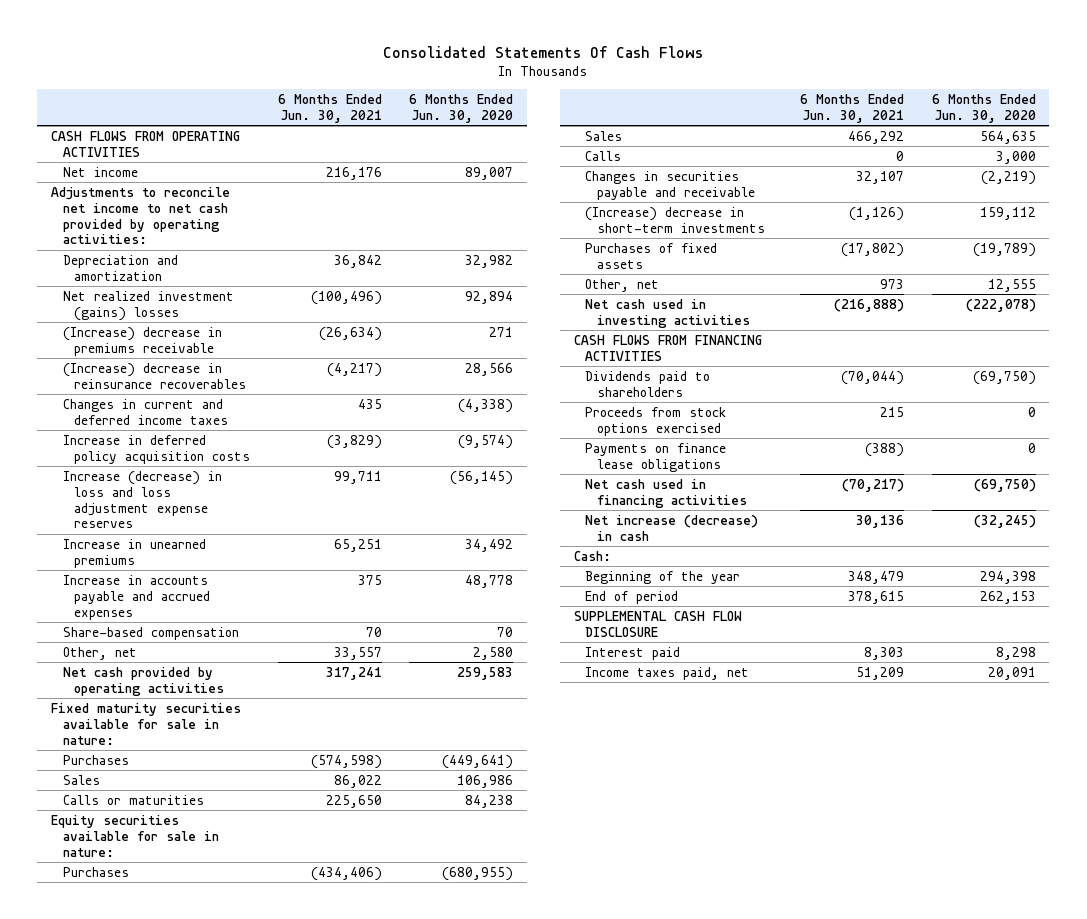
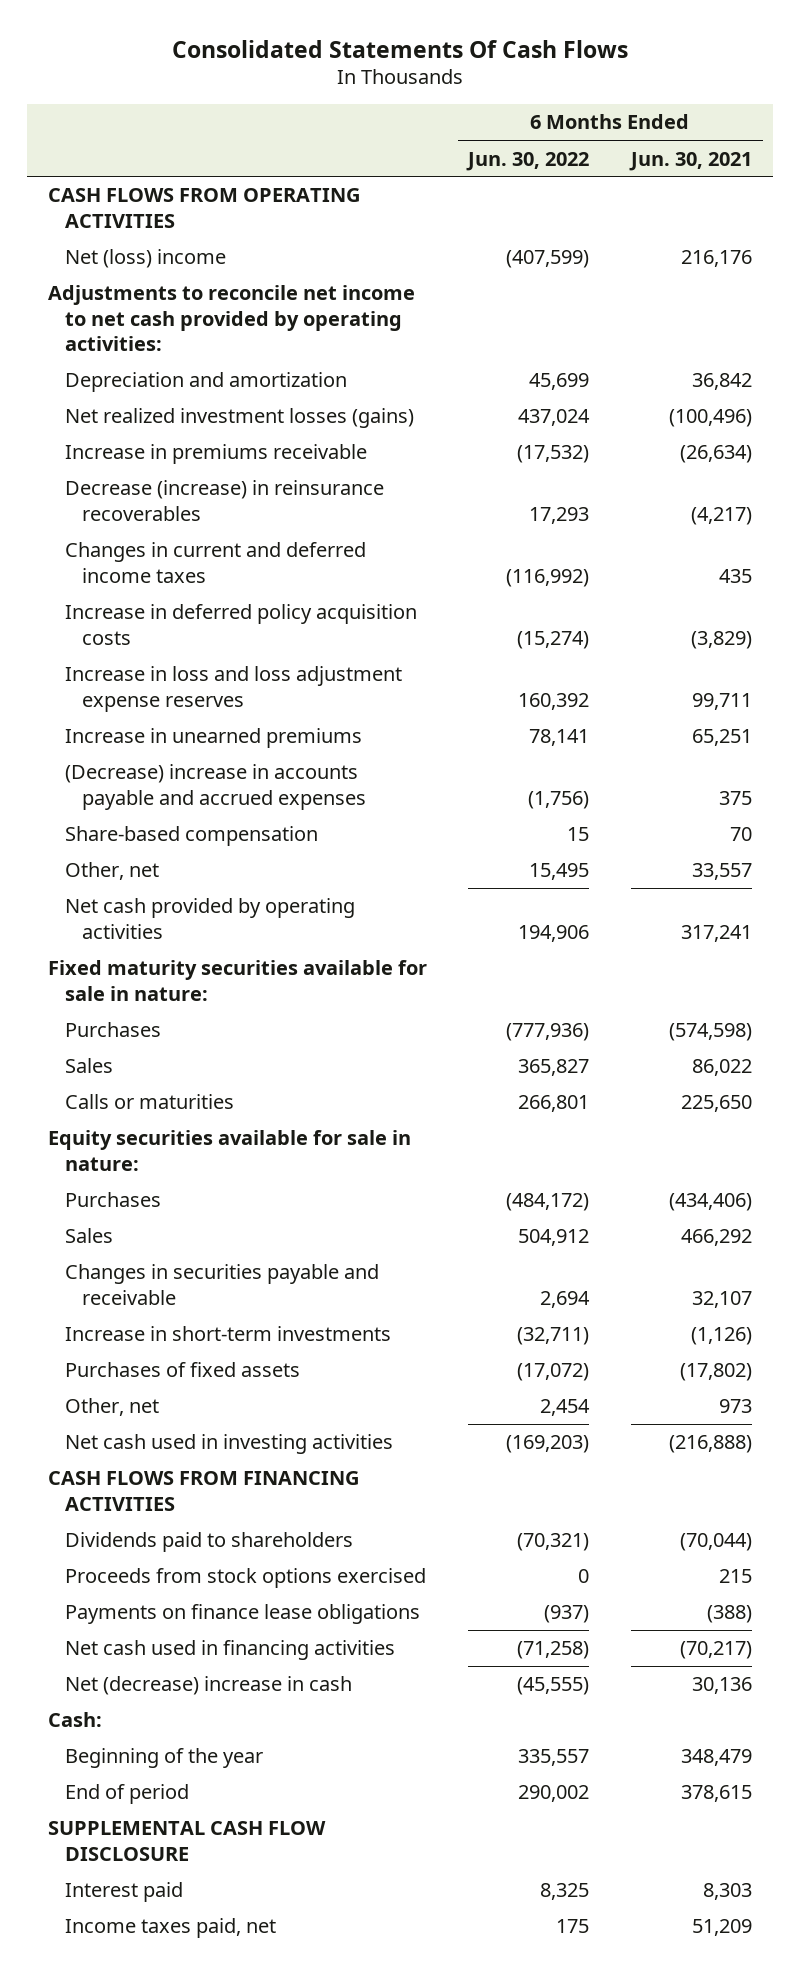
- | 6 Months Ended Jun. 30, 2021 | 6 Months Ended Jun. 30, 2020
+ | 6 Months Ended Jun. 30, 2022 | 6 Months Ended Jun. 30, 2021
- Net income | 216,176 | 89,007
+ Net (loss) income | (407,599) | 216,176
- Net realized investment (gains) losses | (100,496) | 92,894
- (Increase) decrease in premiums receivable | (26,634) | 271
- (Increase) decrease in reinsurance recoverables | (4,217) | 28,566
+ Net realized investment losses (gains) | 437,024 | (100,496)
+ Increase in premiums receivable | (17,532) | (26,634)
+ Decrease (increase) in reinsurance recoverables | 17,293 | (4,217)
- Increase (decrease) in loss and loss adjustment expense reserves | 99,711 | (56,145)
+ Increase in loss and loss adjustment expense reserves | 160,392 | 99,711
- Increase in accounts payable and accrued expenses | 375 | 48,778
+ (Decrease) increase in accounts payable and accrued expenses | (1,756) | 375
- Calls | 0 | 3,000
- (Increase) decrease in short-term investments | (1,126) | 159,112
+ Increase in short-term investments | (32,711) | (1,126)
- Net increase (decrease) in cash | 30,136 | (32,245)
+ Net (decrease) increase in cash | (45,555) | 30,136

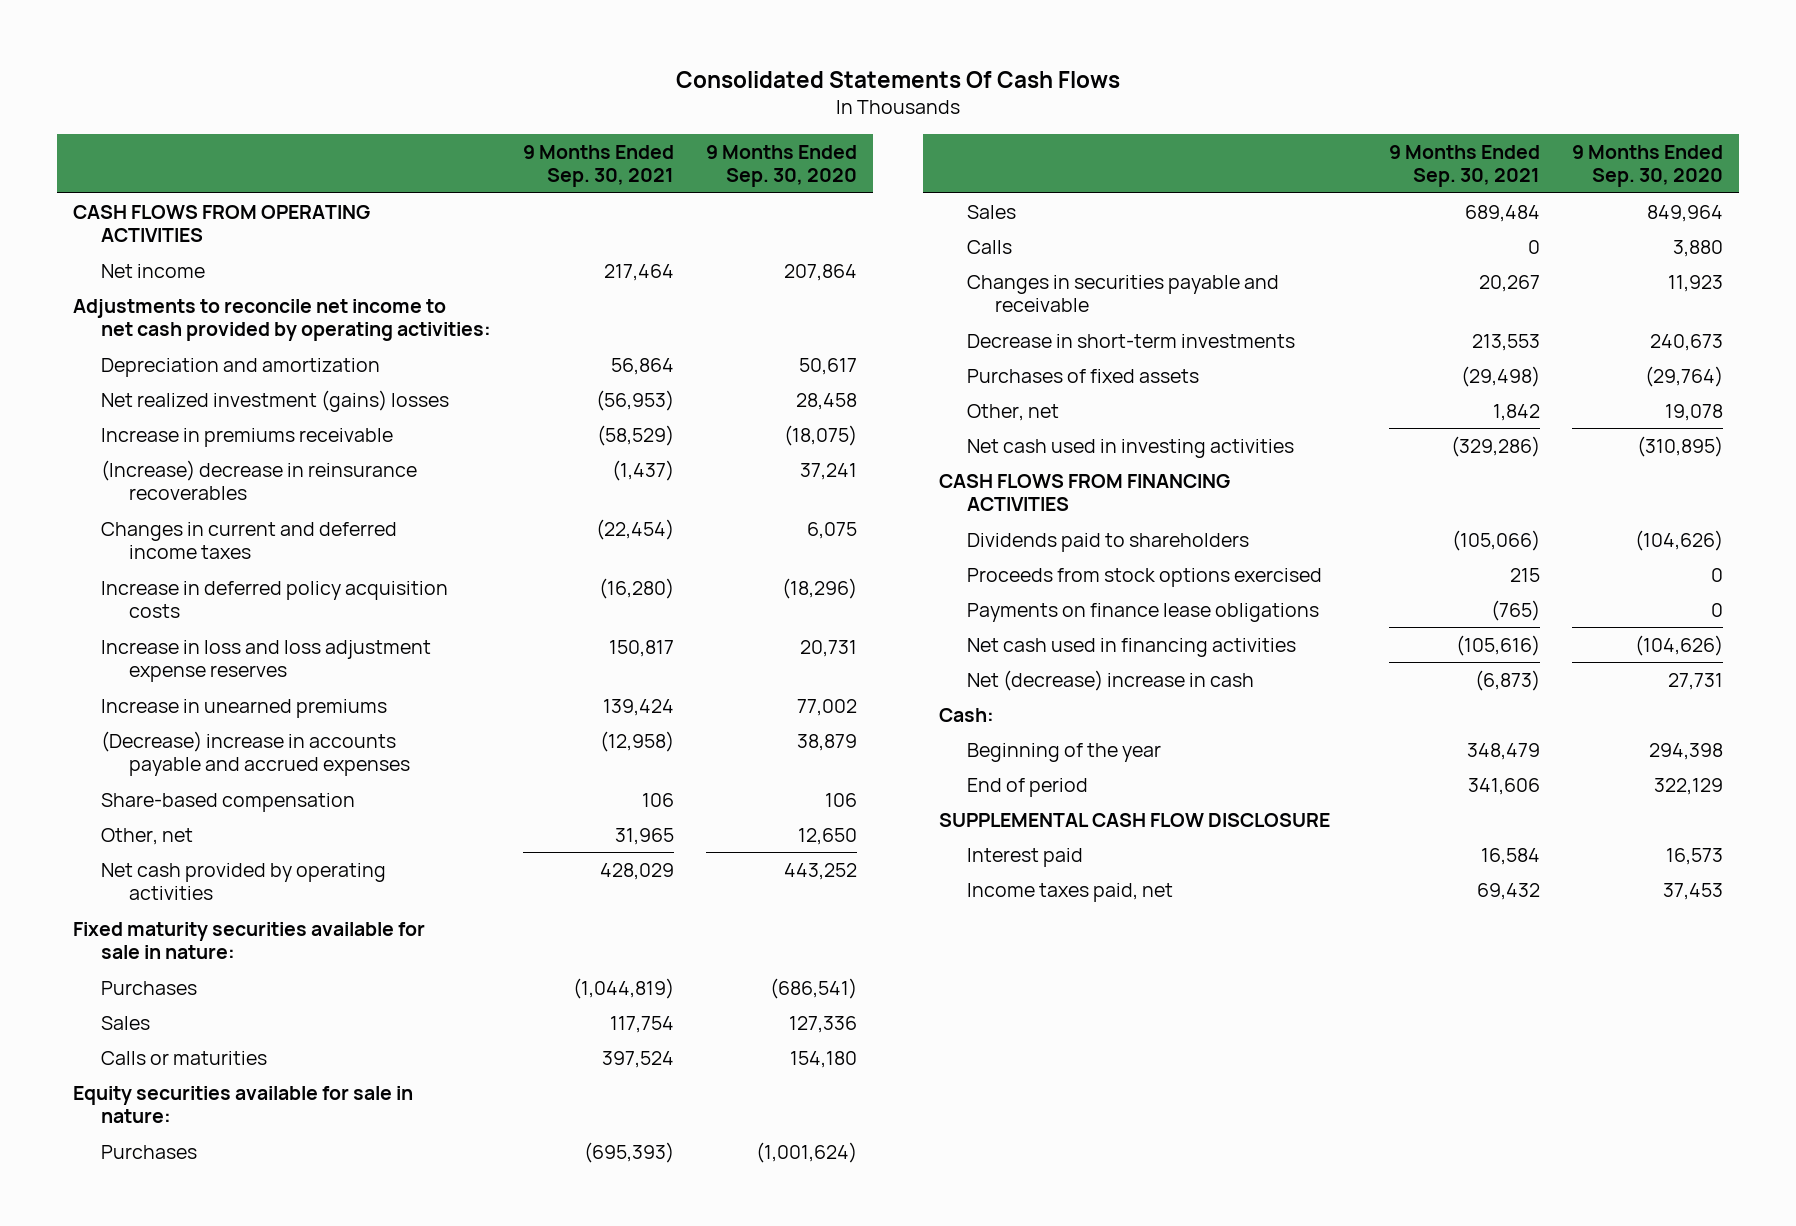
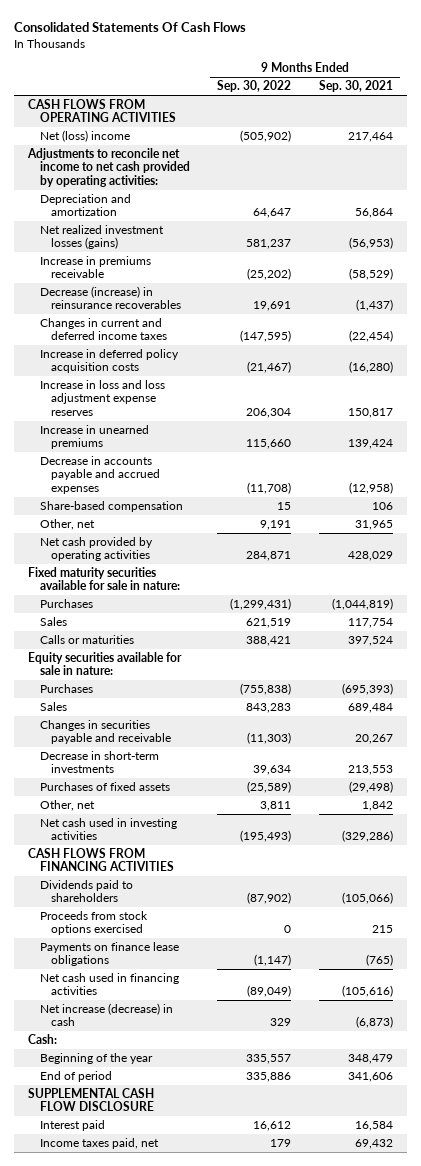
- | 9 Months Ended Sep. 30, 2021 | 9 Months Ended Sep. 30, 2020
+ | 9 Months Ended Sep. 30, 2022 | 9 Months Ended Sep. 30, 2021
- Net income | 217,464 | 207,864
+ Net (loss) income | (505,902) | 217,464
- Net realized investment (gains) losses | (56,953) | 28,458
+ Net realized investment losses (gains) | 581,237 | (56,953)
- (Increase) decrease in reinsurance recoverables | (1,437) | 37,241
+ Decrease (increase) in reinsurance recoverables | 19,691 | (1,437)
- (Decrease) increase in accounts payable and accrued expenses | (12,958) | 38,879
+ Decrease in accounts payable and accrued expenses | (11,708) | (12,958)
- Calls | 0 | 3,880
- Net (decrease) increase in cash | (6,873) | 27,731
+ Net increase (decrease) in cash | 329 | (6,873)

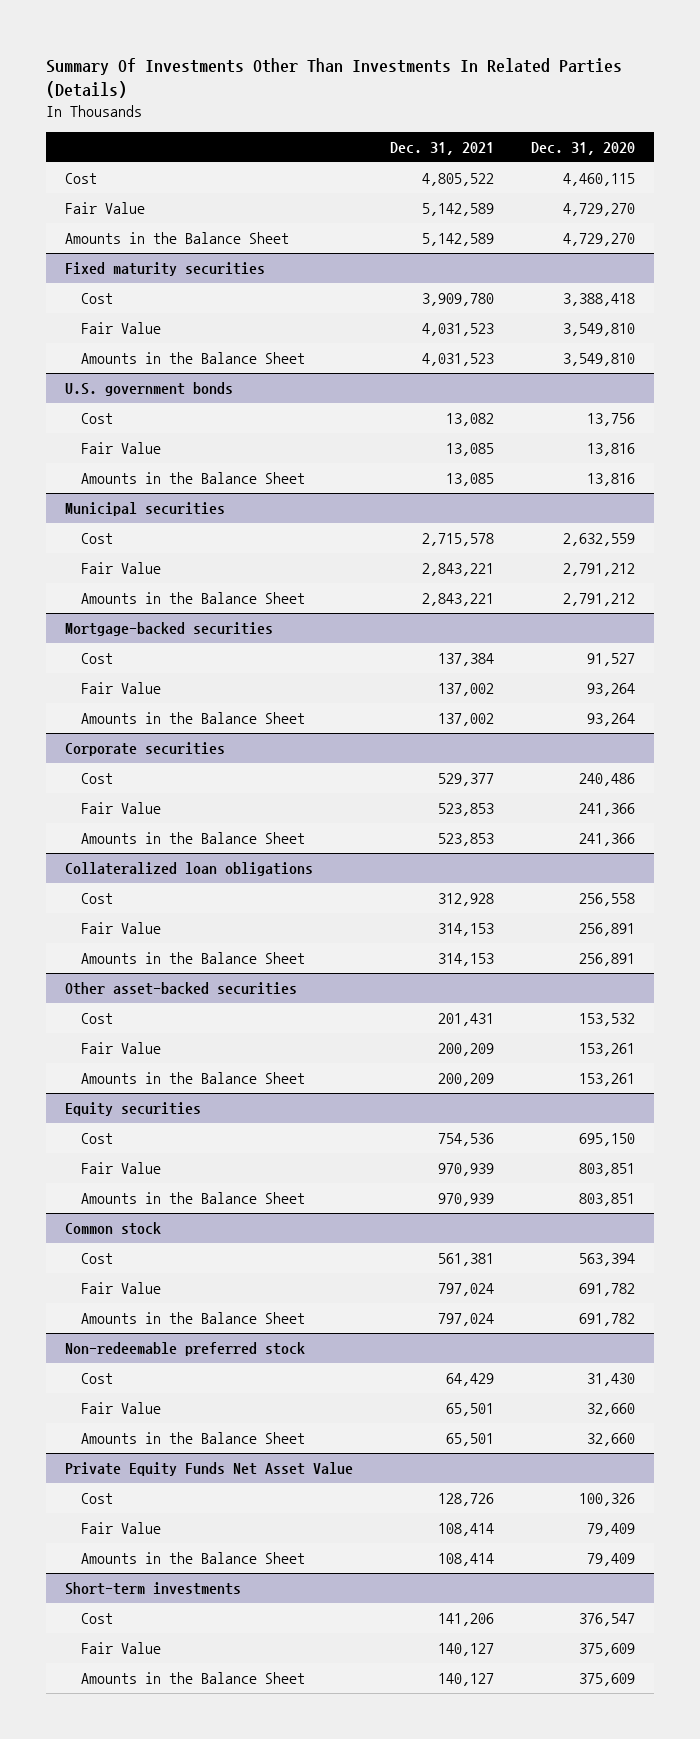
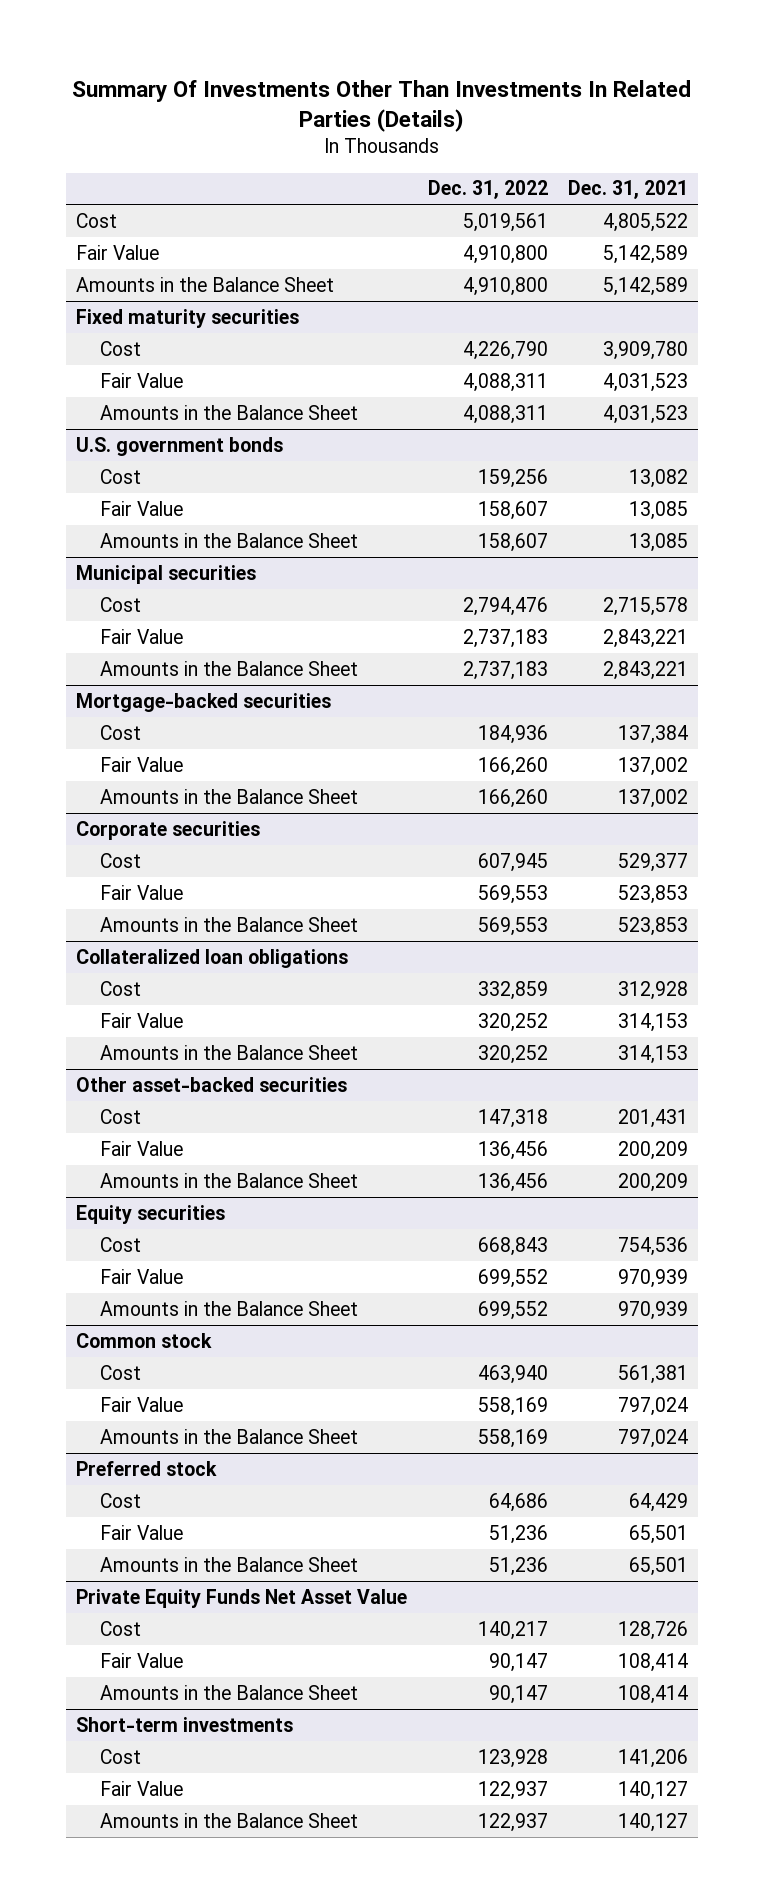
- | Dec. 31, 2021 | Dec. 31, 2020
+ | Dec. 31, 2022 | Dec. 31, 2021
- Non-redeemable preferred stock
+ Preferred stock

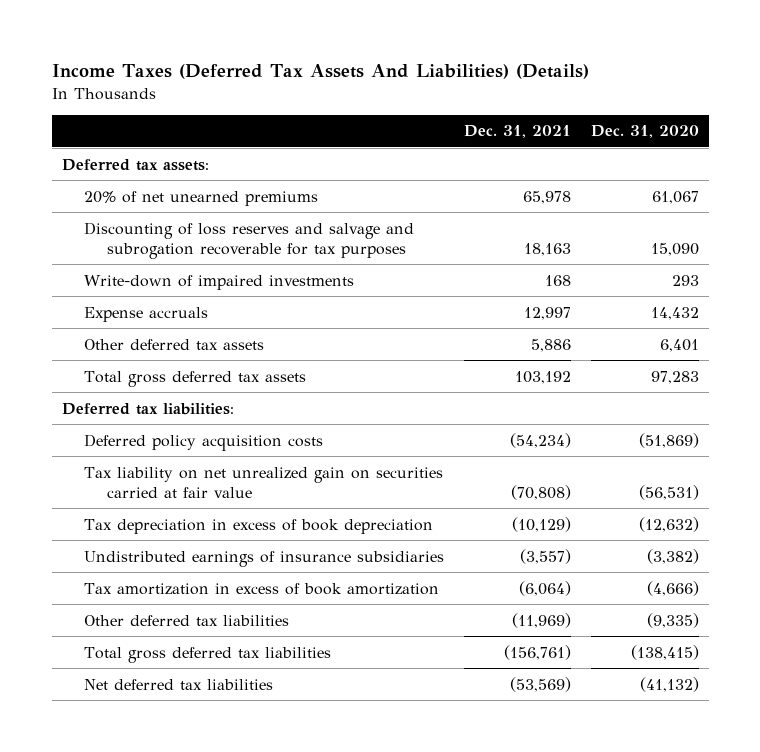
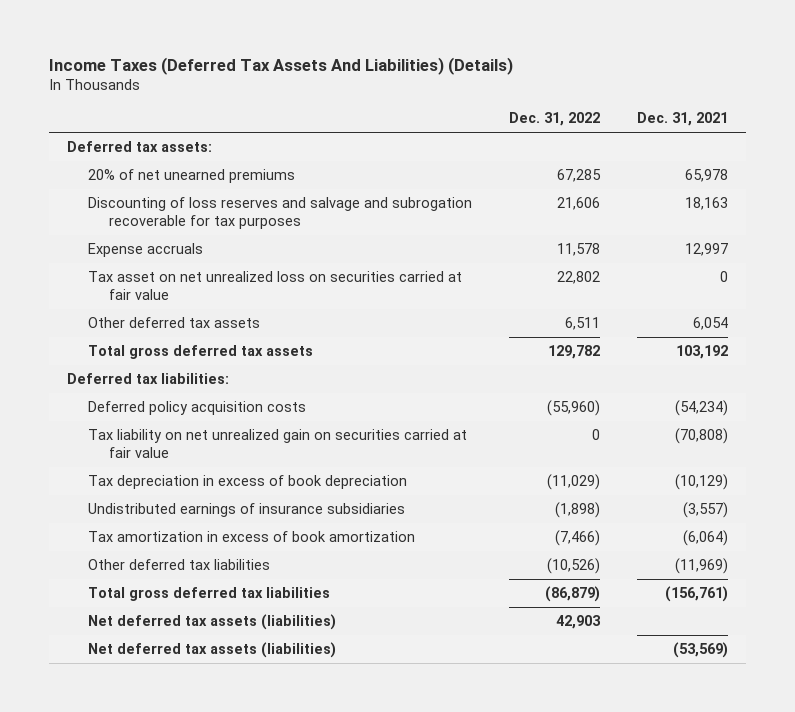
- | Dec. 31, 2021 | Dec. 31, 2020
+ | Dec. 31, 2022 | Dec. 31, 2021
- Write-down of impaired investments | 168 | 293
- Other deferred tax assets | 5,886 | 6,401
+ Tax asset on net unrealized loss on securities carried at fair value | 22,802 | 0
+ Other deferred tax assets | 6,511 | 6,054
- Net deferred tax liabilities | (53,569) | (41,132)
+ Net deferred tax assets (liabilities) | 42,903 |
+ Net deferred tax assets (liabilities) | | (53,569)

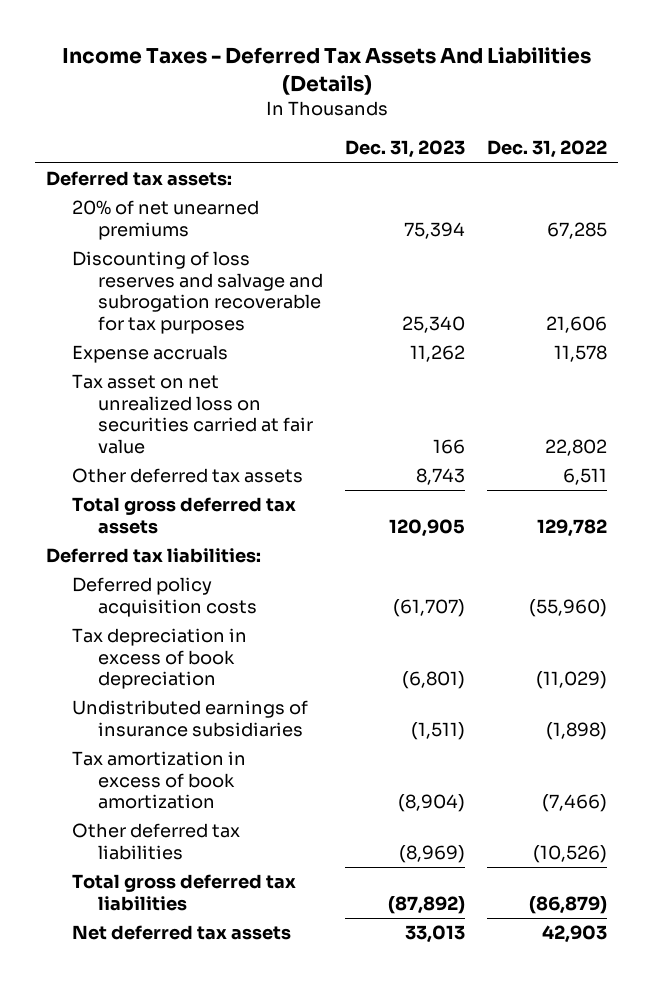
- Income Taxes (Deferred Tax Assets And Liabilities) (Details)
+ Income Taxes - Deferred Tax Assets And Liabilities (Details)
- | Dec. 31, 2022 | Dec. 31, 2021
+ | Dec. 31, 2023 | Dec. 31, 2022
- Tax liability on net unrealized gain on securities carried at fair value | 0 | (70,808)
- Net deferred tax assets (liabilities) | 42,903 |
- Net deferred tax assets (liabilities) | | (53,569)
+ Net deferred tax assets | 33,013 | 42,903

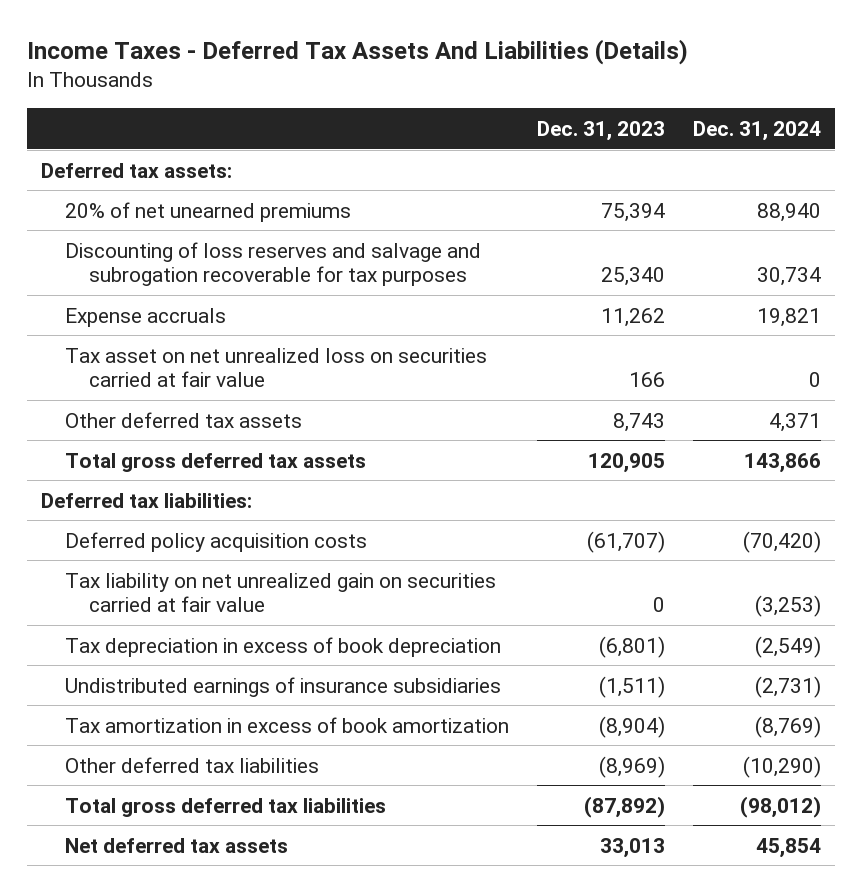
- | Dec. 31, 2023 | Dec. 31, 2022
+ | Dec. 31, 2023 | Dec. 31, 2024
+ Tax liability on net unrealized gain on securities carried at fair value | 0 | (3,253)

